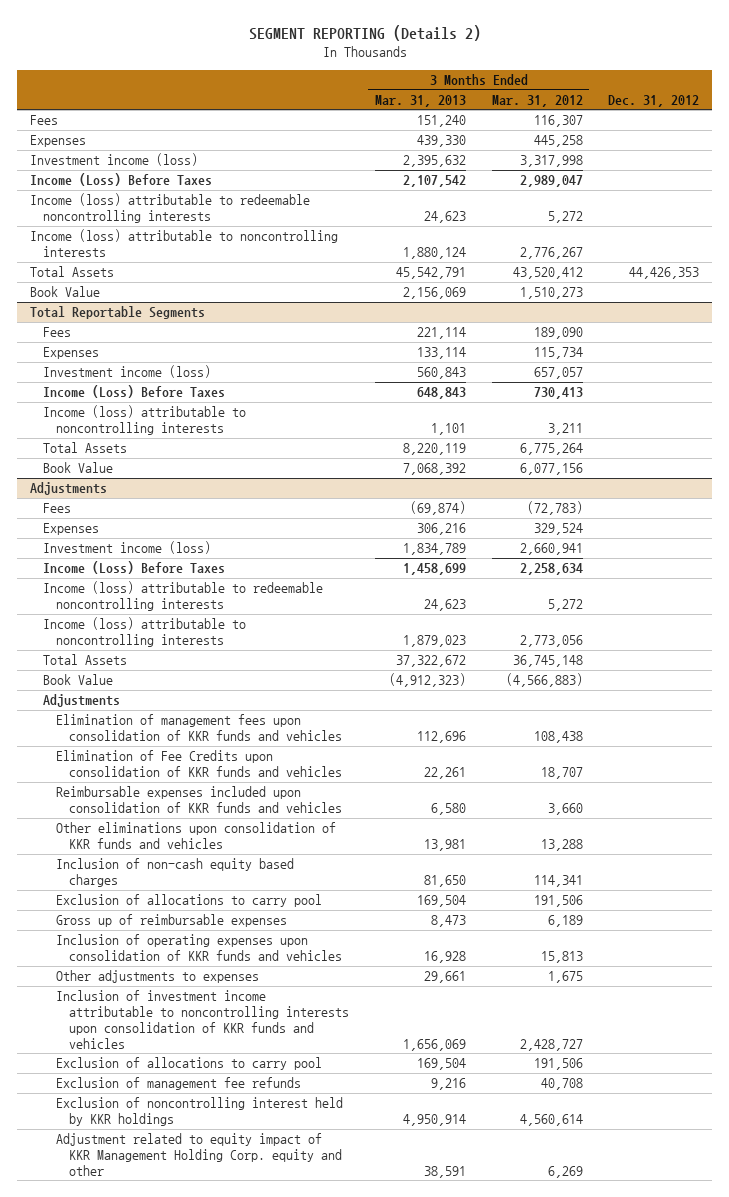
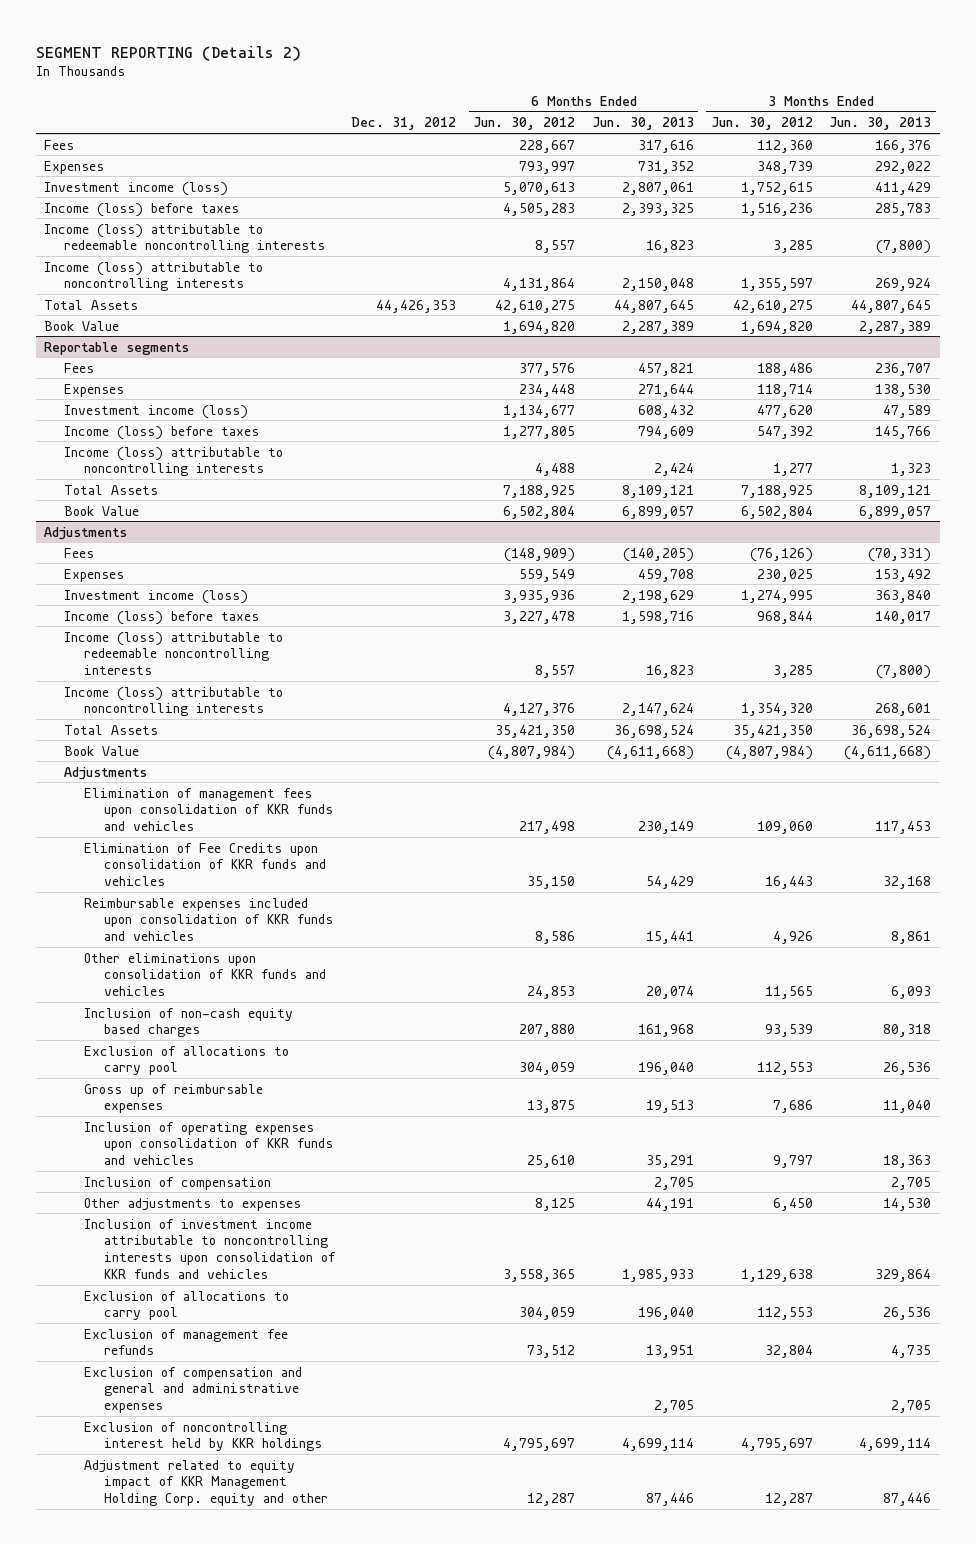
- | 3 Months Ended Mar. 31, 2013 | 3 Months Ended Mar. 31, 2012 | Dec. 31, 2012
+ | Dec. 31, 2012 | 6 Months Ended Jun. 30, 2012 | 6 Months Ended Jun. 30, 2013 | 3 Months Ended Jun. 30, 2012 | 3 Months Ended Jun. 30, 2013
- Income (Loss) Before Taxes | 2,107,542 | 2,989,047 |
+ Income (loss) before taxes | | 4,505,283 | 2,393,325 | 1,516,236 | 285,783
- Total Reportable Segments
+ Reportable segments
- Income (Loss) Before Taxes | 648,843 | 730,413 |
+ Income (loss) before taxes | | 1,277,805 | 794,609 | 547,392 | 145,766
@ Adjustments
- Income (Loss) Before Taxes | 1,458,699 | 2,258,634 |
+ Income (loss) before taxes | | 3,227,478 | 1,598,716 | 968,844 | 140,017
+ Inclusion of compensation | | | 2,705 | | 2,705
+ Exclusion of compensation and general and administrative expenses | | | 2,705 | | 2,705

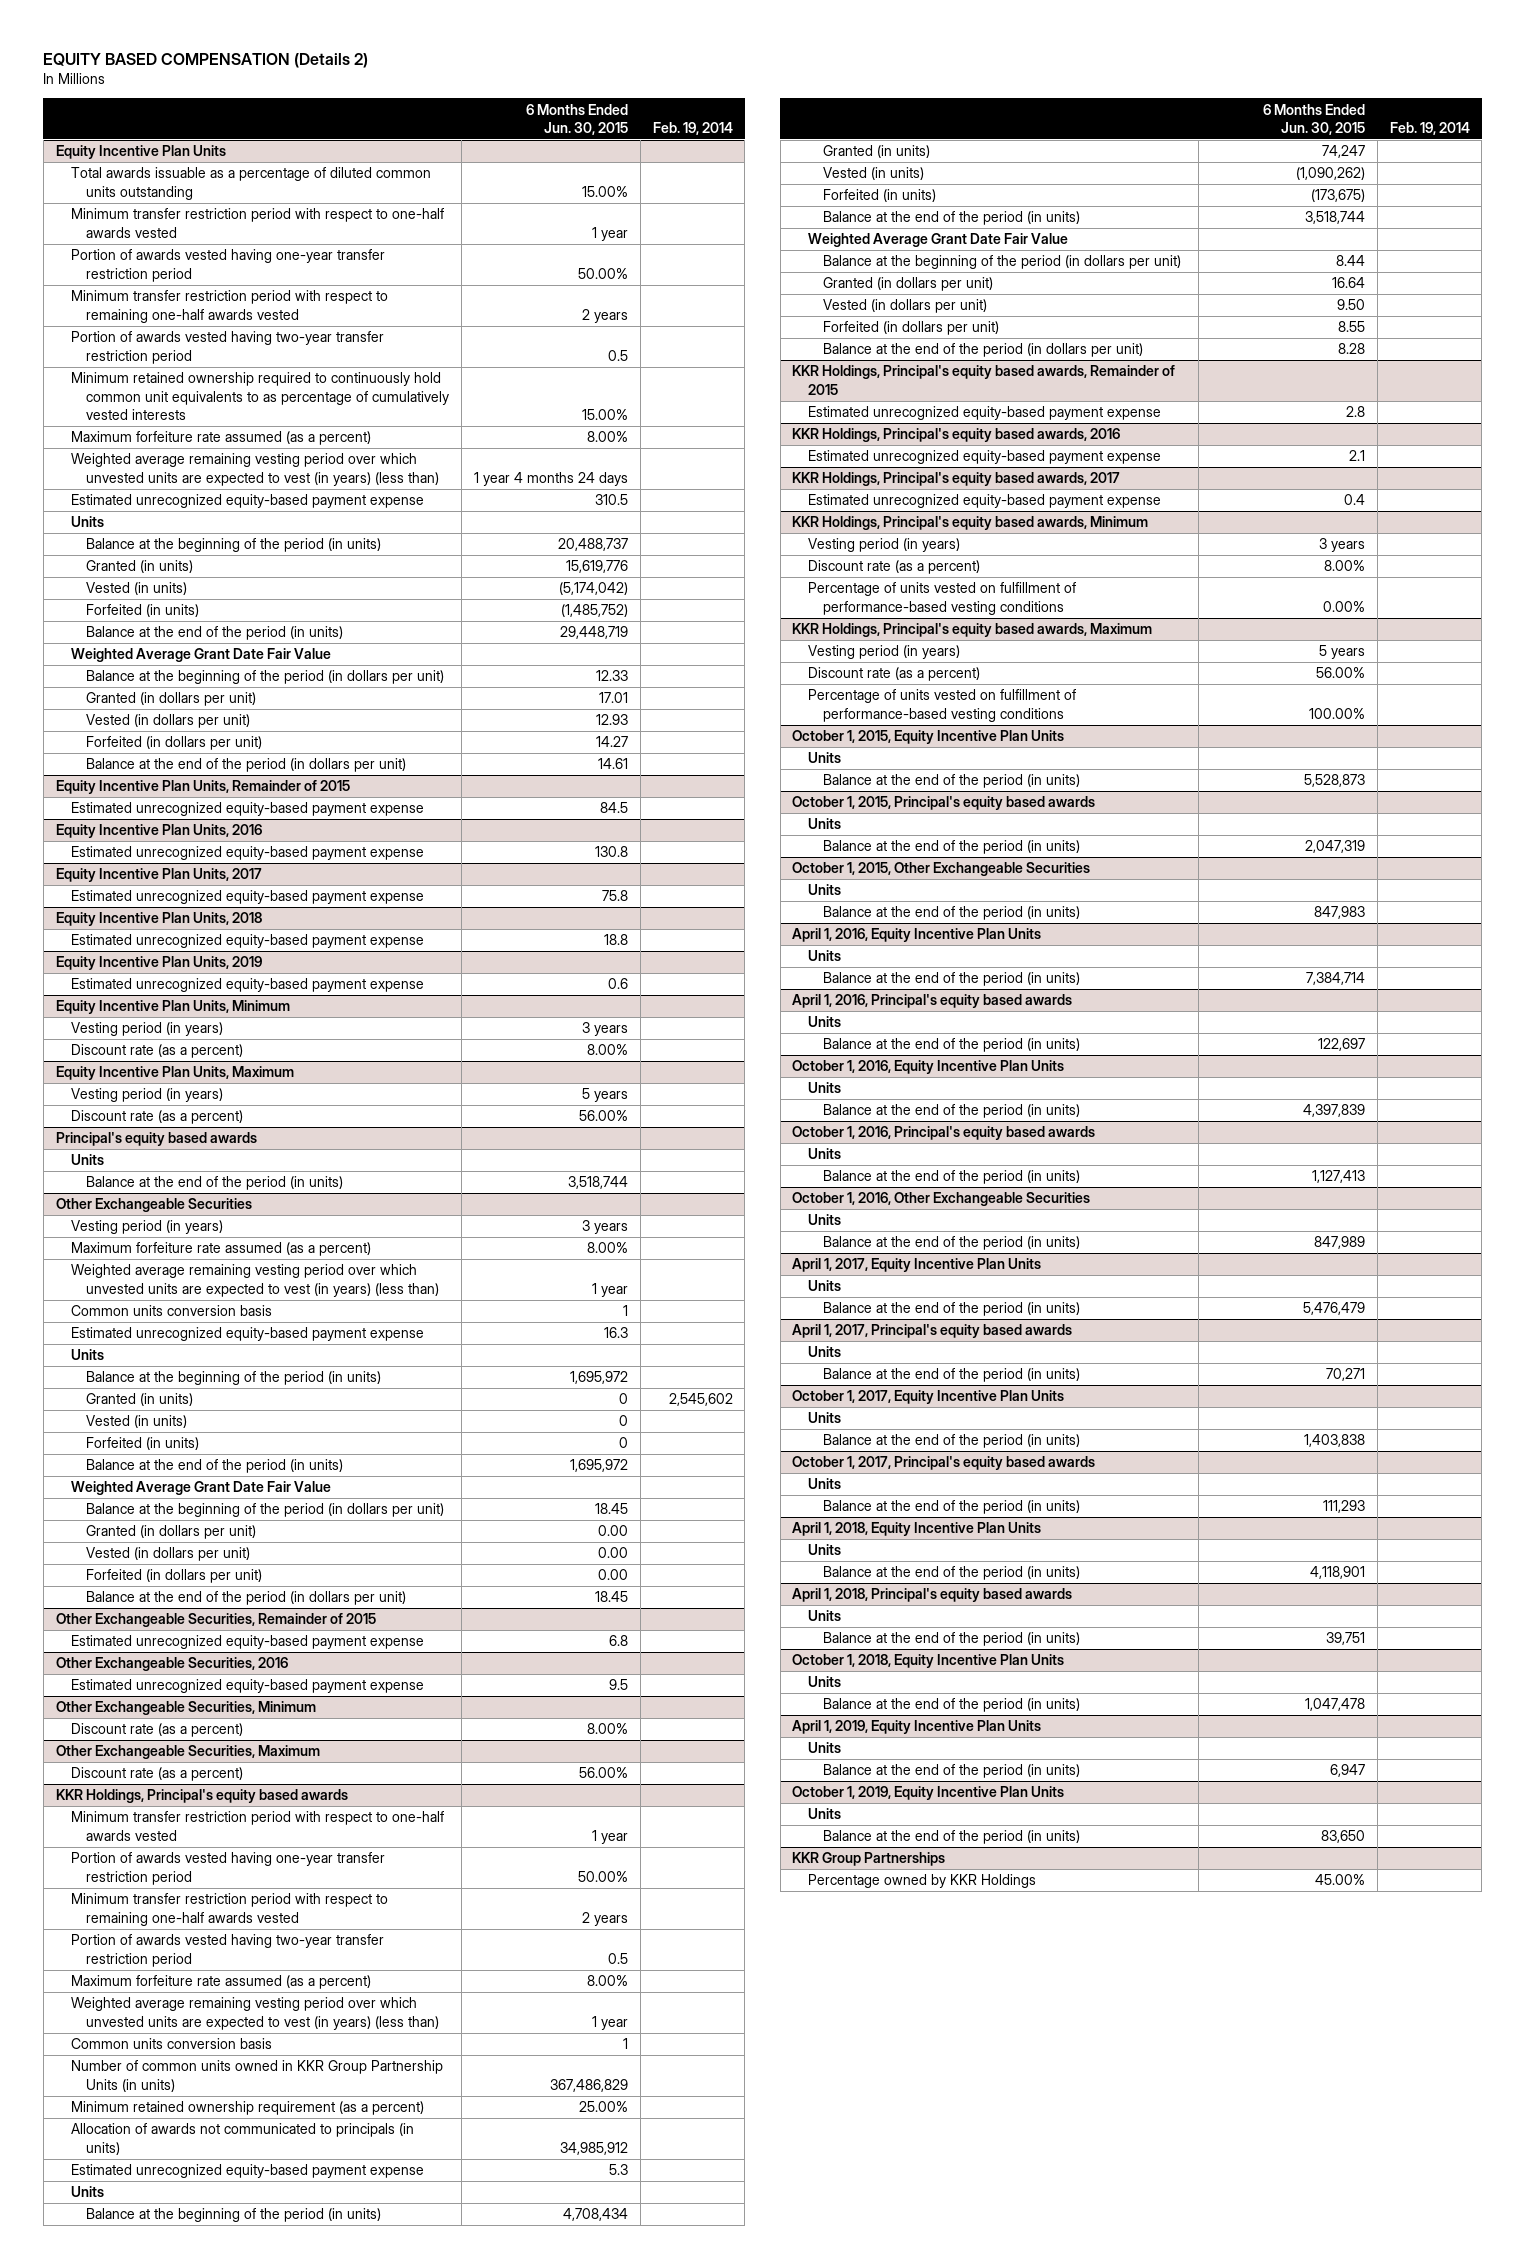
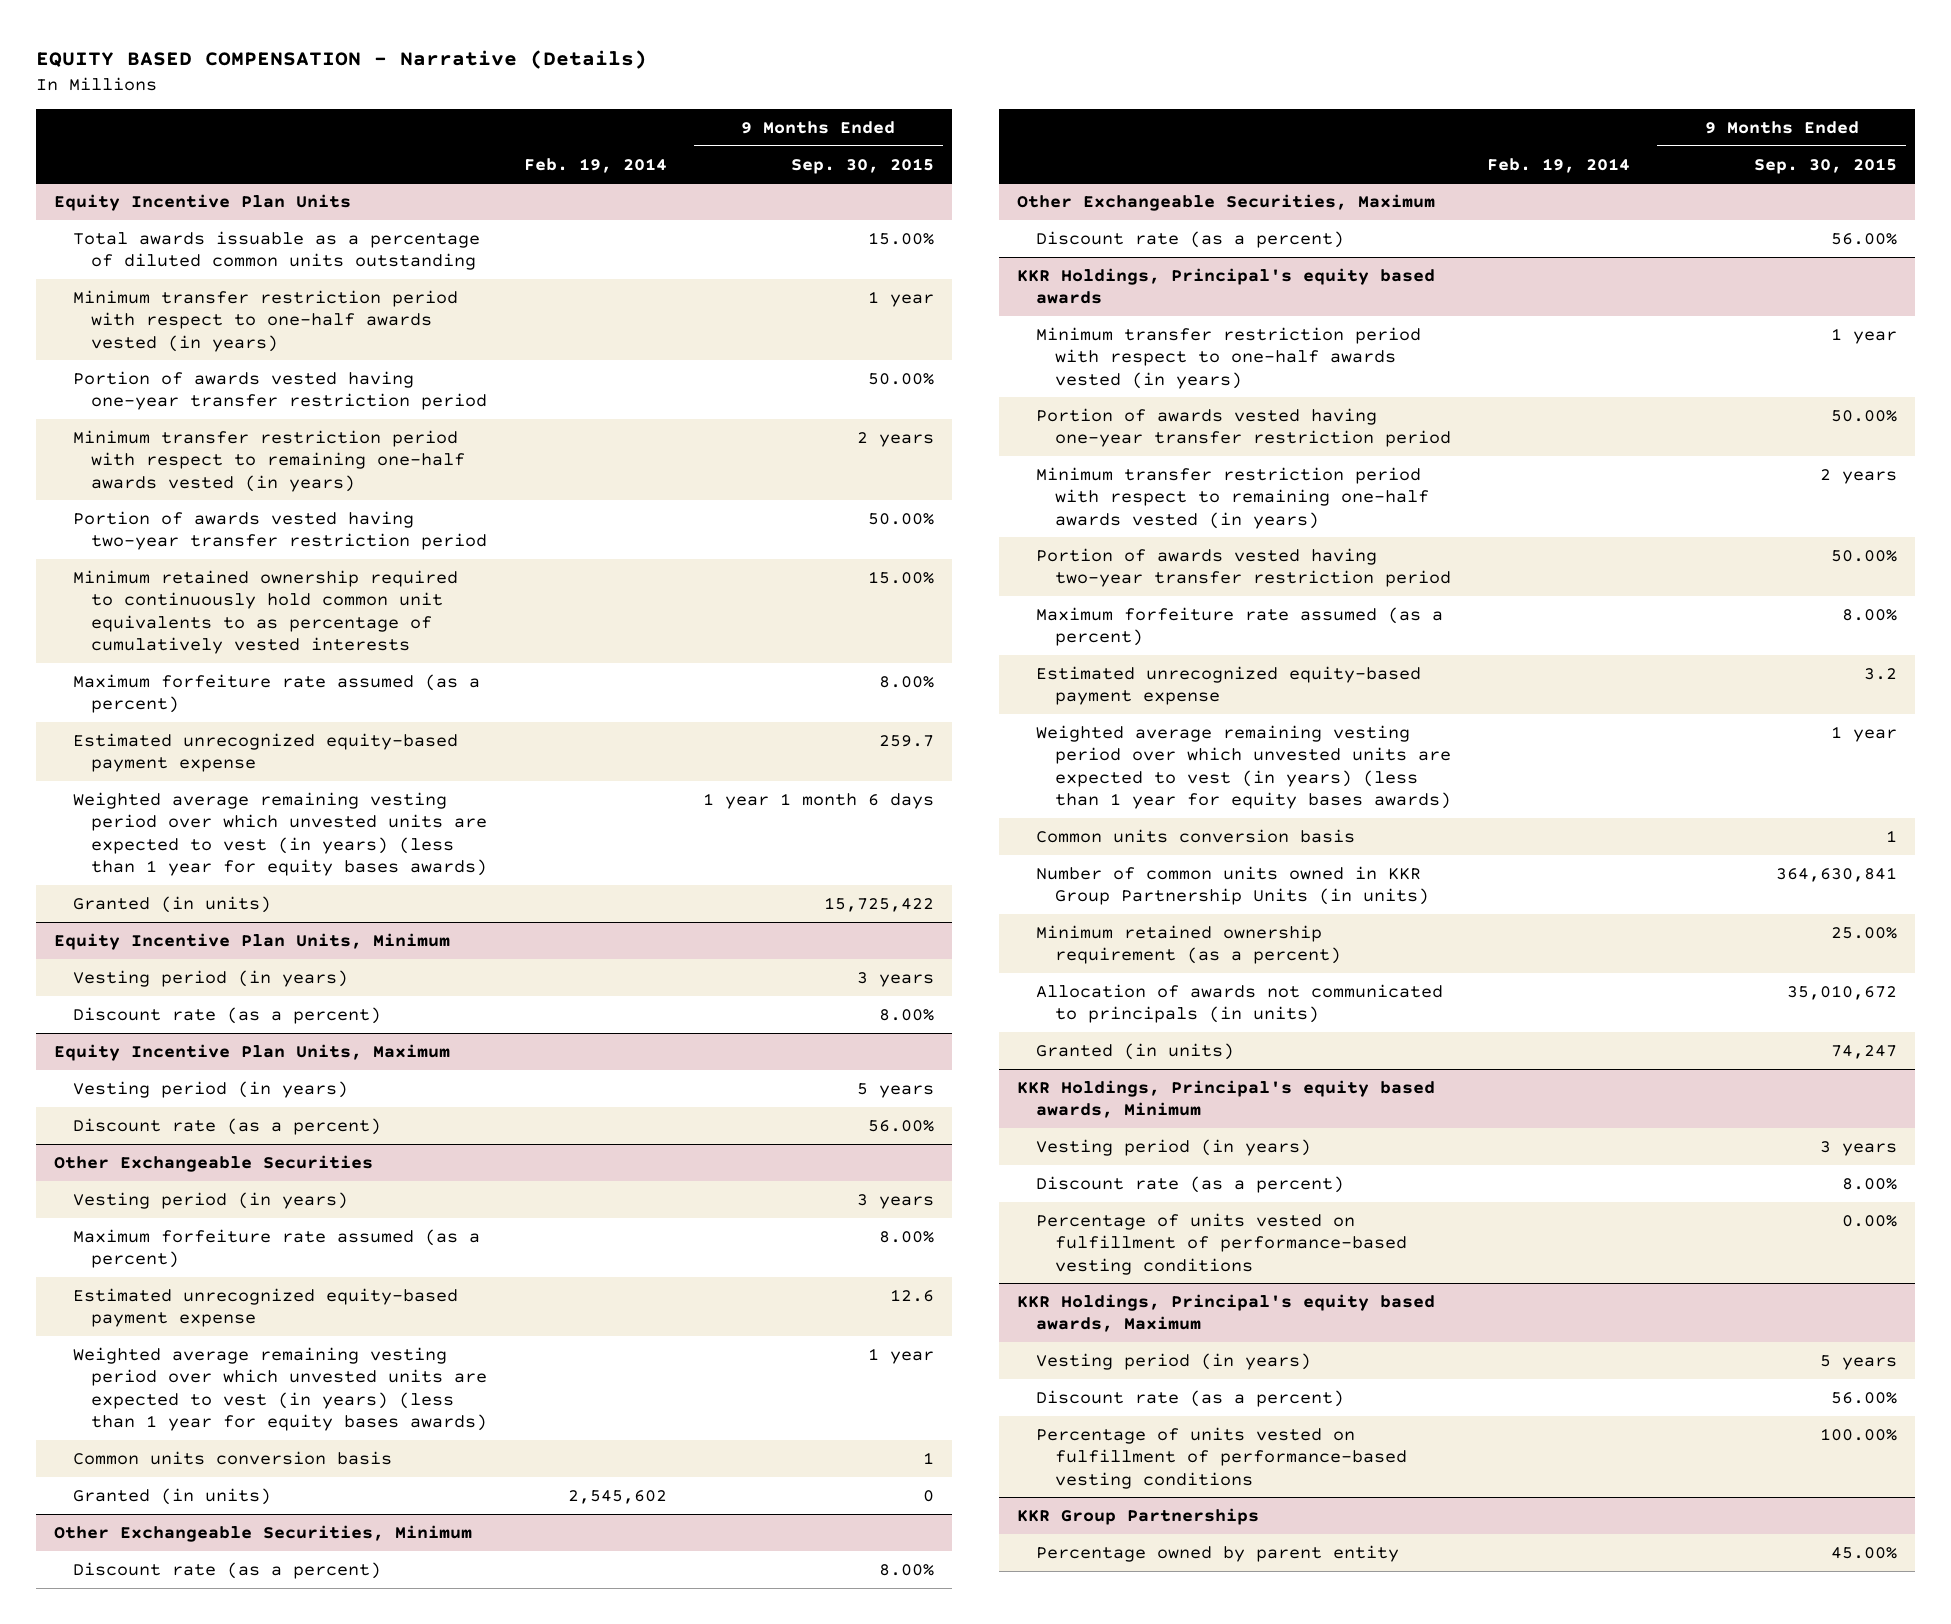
- EQUITY BASED COMPENSATION (Details 2)
+ EQUITY BASED COMPENSATION - Narrative (Details)
- | 6 Months Ended Jun. 30, 2015 | Feb. 19, 2014
+ | Feb. 19, 2014 | 9 Months Ended Sep. 30, 2015
@ Equity Incentive Plan Units
- Minimum transfer restriction period with respect to one-half awards vested | 1 year |
+ Minimum transfer restriction period with respect to one-half awards vested (in years) | | 1 year
- Minimum transfer restriction period with respect to remaining one-half awards vested | 2 years |
+ Minimum transfer restriction period with respect to remaining one-half awards vested (in years) | | 2 years
- Weighted average remaining vesting period over which unvested units are expected to vest (in years) (less than) | 1 year 4 months 24 days |
- Units
- Balance at the beginning of the period (in units) | 20,488,737 |
+ Weighted average remaining vesting period over which unvested units are expected to vest (in years) (less than 1 year for equity bases awards) | | 1 year 1 month 6 days
- Vested (in units) | (5,174,042) |
- Forfeited (in units) | (1,485,752) |
- Balance at the end of the period (in units) | 29,448,719 |
- Weighted Average Grant Date Fair Value
- Balance at the beginning of the period (in dollars per unit) | 12.33 |
- Granted (in dollars per unit) | 17.01 |
- Vested (in dollars per unit) | 12.93 |
- Forfeited (in dollars per unit) | 14.27 |
- Balance at the end of the period (in dollars per unit) | 14.61 |
- Equity Incentive Plan Units, Remainder of 2015
- Estimated unrecognized equity-based payment expense | 84.5 |
- Equity Incentive Plan Units, 2016
- Estimated unrecognized equity-based payment expense | 130.8 |
- Equity Incentive Plan Units, 2017
- Estimated unrecognized equity-based payment expense | 75.8 |
- Equity Incentive Plan Units, 2018
- Estimated unrecognized equity-based payment expense | 18.8 |
- Equity Incentive Plan Units, 2019
- Estimated unrecognized equity-based payment expense | 0.6 |
- Principal's equity based awards
- Units
- Balance at the end of the period (in units) | 3,518,744 |
@ Other Exchangeable Securities
- Weighted average remaining vesting period over which unvested units are expected to vest (in years) (less than) | 1 year |
- Units
- Balance at the beginning of the period (in units) | 1,695,972 |
+ Weighted average remaining vesting period over which unvested units are expected to vest (in years) (less than 1 year for equity bases awards) | | 1 year
moved down: Common units conversion basis | | 1
- Vested (in units) | 0 |
- Forfeited (in units) | 0 |
- Balance at the end of the period (in units) | 1,695,972 |
- Weighted Average Grant Date Fair Value
- Balance at the beginning of the period (in dollars per unit) | 18.45 |
- Granted (in dollars per unit) | 0.00 |
- Vested (in dollars per unit) | 0.00 |
- Forfeited (in dollars per unit) | 0.00 |
- Balance at the end of the period (in dollars per unit) | 18.45 |
- Other Exchangeable Securities, Remainder of 2015
- Estimated unrecognized equity-based payment expense | 6.8 |
- Other Exchangeable Securities, 2016
- Estimated unrecognized equity-based payment expense | 9.5 |
@ KKR Holdings, Principal's equity based awards
- Minimum transfer restriction period with respect to one-half awards vested | 1 year |
+ Minimum transfer restriction period with respect to one-half awards vested (in years) | | 1 year
- Minimum transfer restriction period with respect to remaining one-half awards vested | 2 years |
+ Minimum transfer restriction period with respect to remaining one-half awards vested (in years) | | 2 years
- Weighted average remaining vesting period over which unvested units are expected to vest (in years) (less than) | 1 year |
moved up: Estimated unrecognized equity-based payment expense | | 3.2
+ Weighted average remaining vesting period over which unvested units are expected to vest (in years) (less than 1 year for equity bases awards) | | 1 year
- Units
- Balance at the beginning of the period (in units) | 4,708,434 |
- Vested (in units) | (1,090,262) |
- Forfeited (in units) | (173,675) |
- Balance at the end of the period (in units) | 3,518,744 |
- Weighted Average Grant Date Fair Value
- Balance at the beginning of the period (in dollars per unit) | 8.44 |
- Granted (in dollars per unit) | 16.64 |
- Vested (in dollars per unit) | 9.50 |
- Forfeited (in dollars per unit) | 8.55 |
- Balance at the end of the period (in dollars per unit) | 8.28 |
- KKR Holdings, Principal's equity based awards, Remainder of 2015
- Estimated unrecognized equity-based payment expense | 2.8 |
- KKR Holdings, Principal's equity based awards, 2016
- Estimated unrecognized equity-based payment expense | 2.1 |
- KKR Holdings, Principal's equity based awards, 2017
- Estimated unrecognized equity-based payment expense | 0.4 |
- October 1, 2015, Equity Incentive Plan Units
- Units
- Balance at the end of the period (in units) | 5,528,873 |
- October 1, 2015, Principal's equity based awards
- Units
- Balance at the end of the period (in units) | 2,047,319 |
- October 1, 2015, Other Exchangeable Securities
- Units
- Balance at the end of the period (in units) | 847,983 |
- April 1, 2016, Equity Incentive Plan Units
- Units
- Balance at the end of the period (in units) | 7,384,714 |
- April 1, 2016, Principal's equity based awards
- Units
- Balance at the end of the period (in units) | 122,697 |
- October 1, 2016, Equity Incentive Plan Units
- Units
- Balance at the end of the period (in units) | 4,397,839 |
- October 1, 2016, Principal's equity based awards
- Units
- Balance at the end of the period (in units) | 1,127,413 |
- October 1, 2016, Other Exchangeable Securities
- Units
- Balance at the end of the period (in units) | 847,989 |
- April 1, 2017, Equity Incentive Plan Units
- Units
- Balance at the end of the period (in units) | 5,476,479 |
- April 1, 2017, Principal's equity based awards
- Units
- Balance at the end of the period (in units) | 70,271 |
- October 1, 2017, Equity Incentive Plan Units
- Units
- Balance at the end of the period (in units) | 1,403,838 |
- October 1, 2017, Principal's equity based awards
- Units
- Balance at the end of the period (in units) | 111,293 |
- April 1, 2018, Equity Incentive Plan Units
- Units
- Balance at the end of the period (in units) | 4,118,901 |
- April 1, 2018, Principal's equity based awards
- Units
- Balance at the end of the period (in units) | 39,751 |
- October 1, 2018, Equity Incentive Plan Units
- Units
- Balance at the end of the period (in units) | 1,047,478 |
- April 1, 2019, Equity Incentive Plan Units
- Units
- Balance at the end of the period (in units) | 6,947 |
- October 1, 2019, Equity Incentive Plan Units
- Units
- Balance at the end of the period (in units) | 83,650 |
@ KKR Group Partnerships
- Percentage owned by KKR Holdings | 45.00% |
+ Percentage owned by parent entity | | 45.00%

